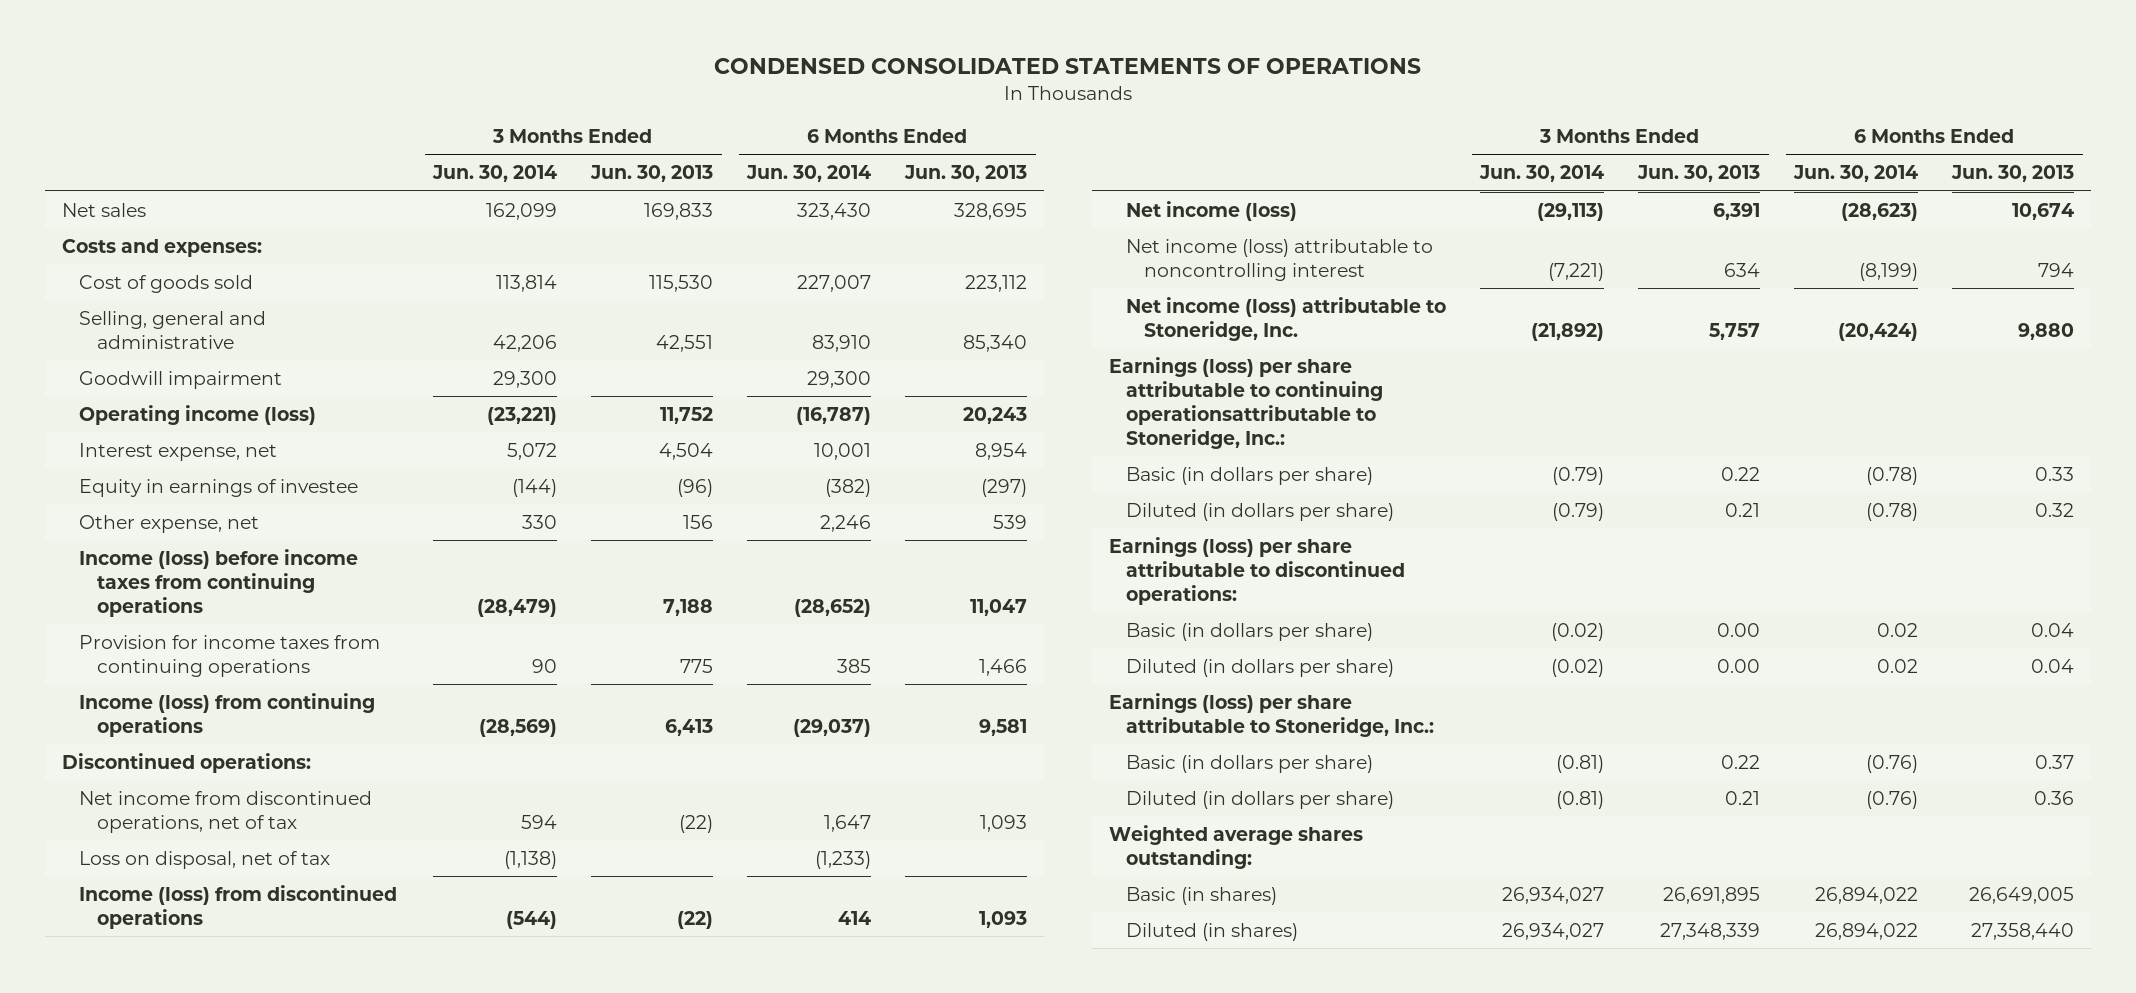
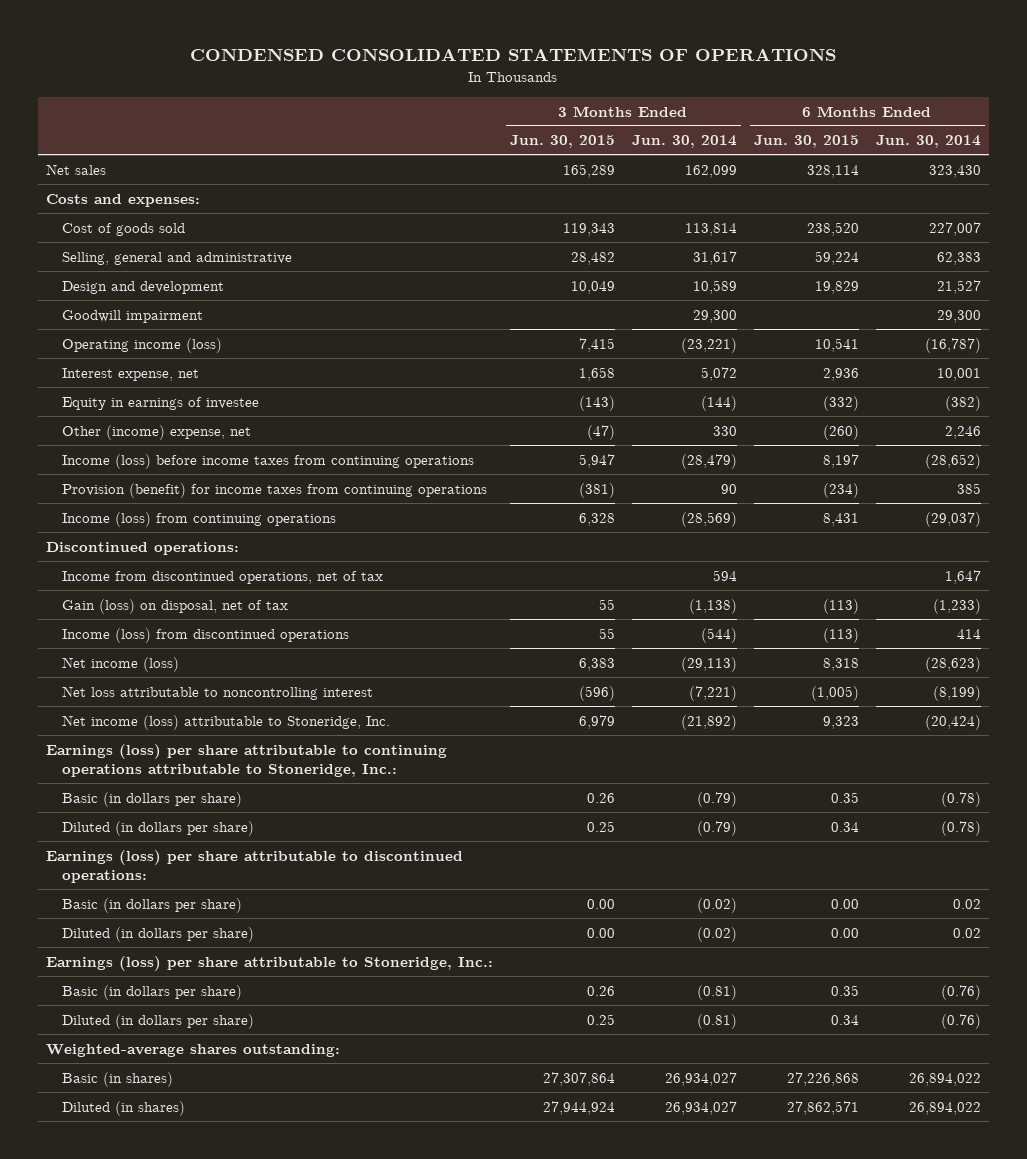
- | 3 Months Ended Jun. 30, 2014 | 3 Months Ended Jun. 30, 2013 | 6 Months Ended Jun. 30, 2014 | 6 Months Ended Jun. 30, 2013
+ | 3 Months Ended Jun. 30, 2015 | 3 Months Ended Jun. 30, 2014 | 6 Months Ended Jun. 30, 2015 | 6 Months Ended Jun. 30, 2014
- Selling, general and administrative | 42,206 | 42,551 | 83,910 | 85,340
+ Selling, general and administrative | 28,482 | 31,617 | 59,224 | 62,383
+ Design and development | 10,049 | 10,589 | 19,829 | 21,527
- Other expense, net | 330 | 156 | 2,246 | 539
+ Other (income) expense, net | (47) | 330 | (260) | 2,246
- Provision for income taxes from continuing operations | 90 | 775 | 385 | 1,466
+ Provision (benefit) for income taxes from continuing operations | (381) | 90 | (234) | 385
- Net income from discontinued operations, net of tax | 594 | (22) | 1,647 | 1,093
- Loss on disposal, net of tax | (1,138) | | (1,233) |
+ Income from discontinued operations, net of tax | | 594 | | 1,647
+ Gain (loss) on disposal, net of tax | 55 | (1,138) | (113) | (1,233)
- Net income (loss) attributable to noncontrolling interest | (7,221) | 634 | (8,199) | 794
+ Net loss attributable to noncontrolling interest | (596) | (7,221) | (1,005) | (8,199)
- Earnings (loss) per share attributable to continuing operationsattributable to Stoneridge, Inc.:
+ Earnings (loss) per share attributable to continuing operations attributable to Stoneridge, Inc.:
- Weighted average shares outstanding:
+ Weighted-average shares outstanding:

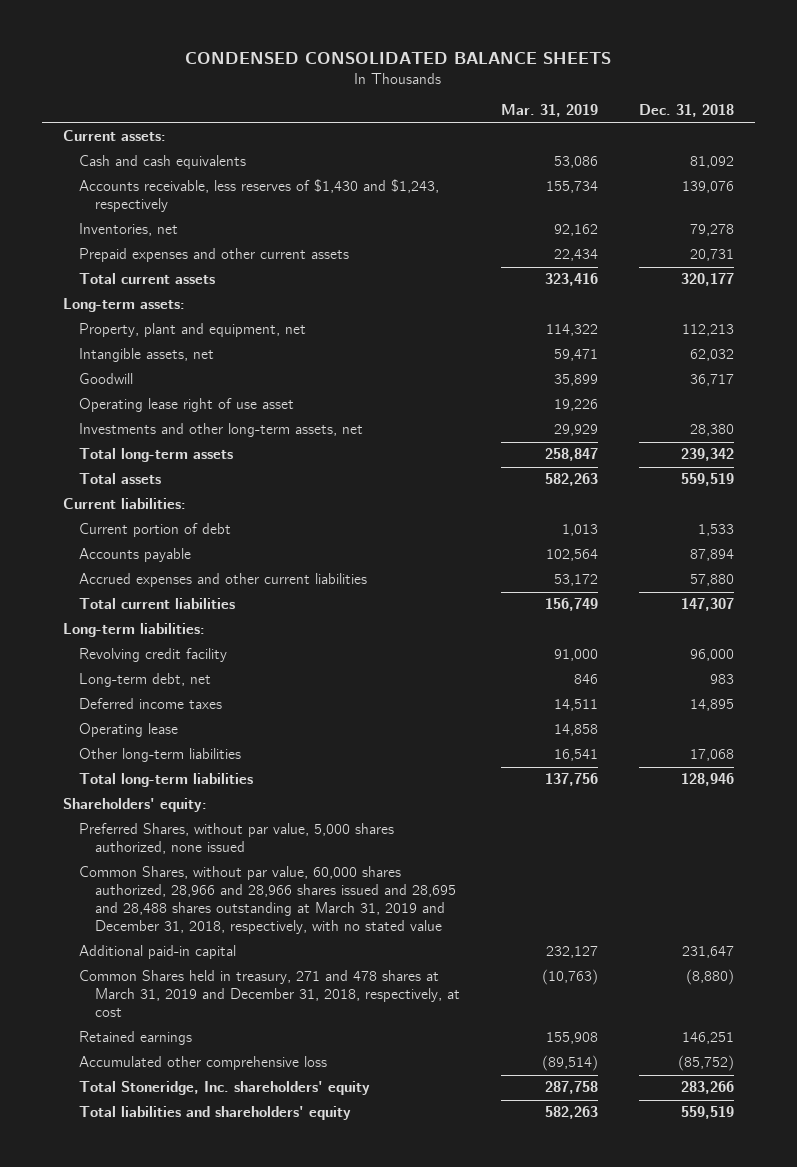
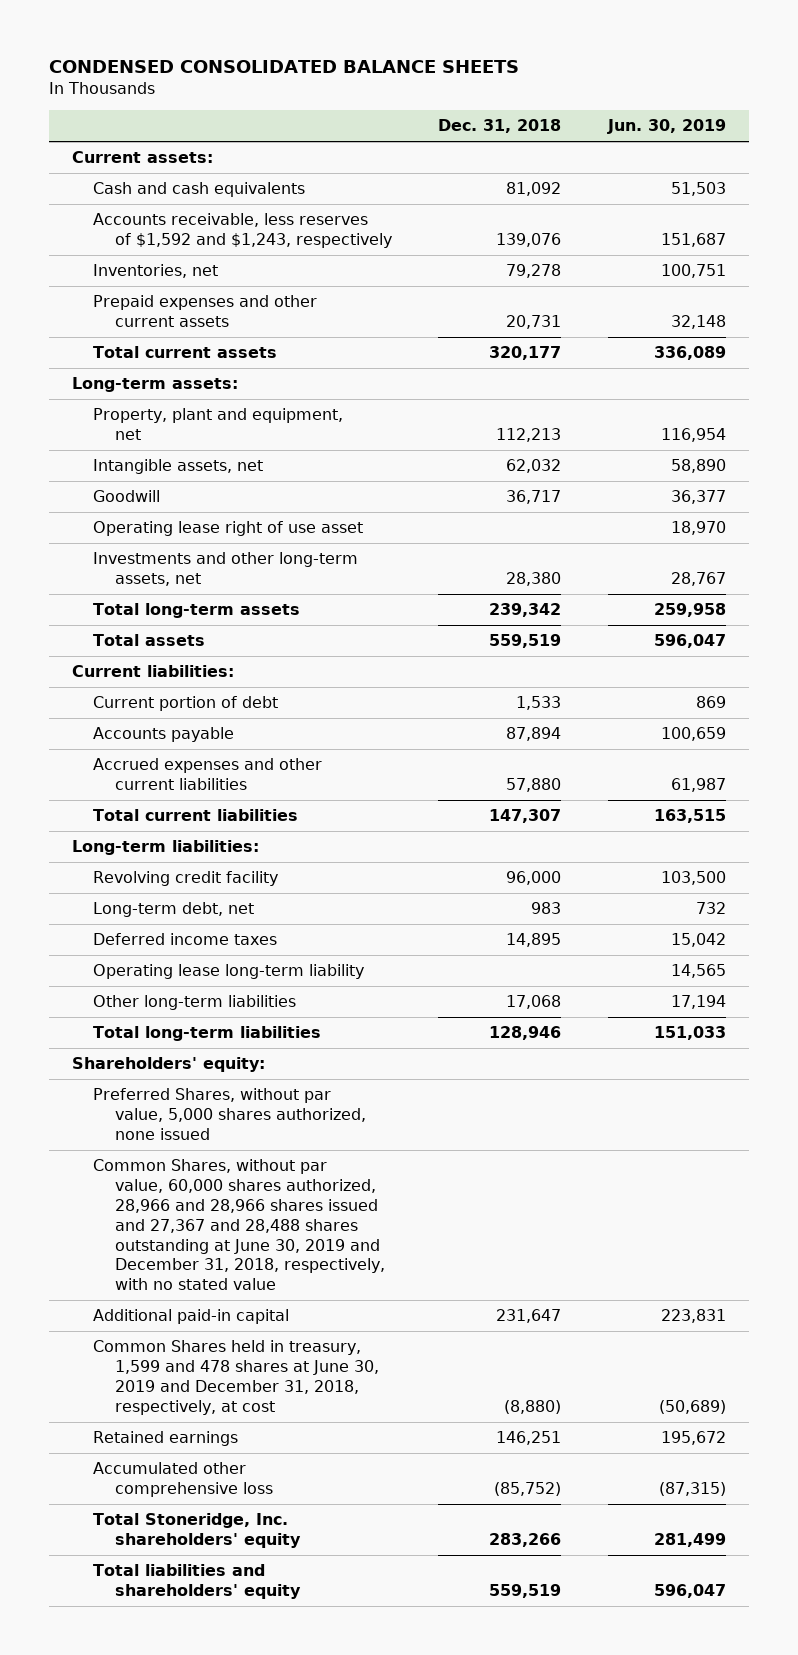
- | Mar. 31, 2019 | Dec. 31, 2018
+ | Dec. 31, 2018 | Jun. 30, 2019
- Accounts receivable, less reserves of $1,430 and $1,243, respectively | 155,734 | 139,076
+ Accounts receivable, less reserves of $1,592 and $1,243, respectively | 139,076 | 151,687
- Operating lease | 14,858 |
+ Operating lease long-term liability | | 14,565
- Common Shares, without par value, 60,000 shares authorized, 28,966 and 28,966 shares issued and 28,695 and 28,488 shares outstanding at March 31, 2019 and December 31, 2018, respectively, with no stated value
+ Common Shares, without par value, 60,000 shares authorized, 28,966 and 28,966 shares issued and 27,367 and 28,488 shares outstanding at June 30, 2019 and December 31, 2018, respectively, with no stated value
- Common Shares held in treasury, 271 and 478 shares at March 31, 2019 and December 31, 2018, respectively, at cost | (10,763) | (8,880)
+ Common Shares held in treasury, 1,599 and 478 shares at June 30, 2019 and December 31, 2018, respectively, at cost | (8,880) | (50,689)

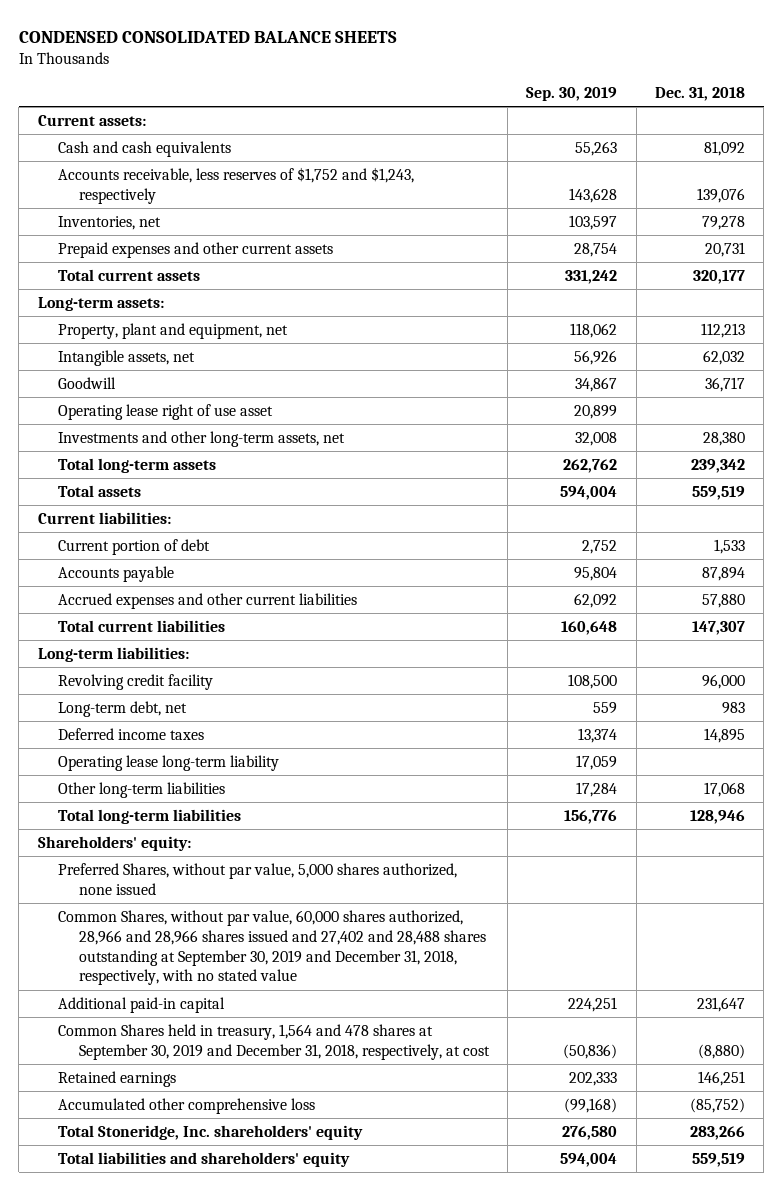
- | Dec. 31, 2018 | Jun. 30, 2019
+ | Sep. 30, 2019 | Dec. 31, 2018
- Accounts receivable, less reserves of $1,592 and $1,243, respectively | 139,076 | 151,687
+ Accounts receivable, less reserves of $1,752 and $1,243, respectively | 143,628 | 139,076
- Common Shares, without par value, 60,000 shares authorized, 28,966 and 28,966 shares issued and 27,367 and 28,488 shares outstanding at June 30, 2019 and December 31, 2018, respectively, with no stated value
+ Common Shares, without par value, 60,000 shares authorized, 28,966 and 28,966 shares issued and 27,402 and 28,488 shares outstanding at September 30, 2019 and December 31, 2018, respectively, with no stated value
- Common Shares held in treasury, 1,599 and 478 shares at June 30, 2019 and December 31, 2018, respectively, at cost | (8,880) | (50,689)
+ Common Shares held in treasury, 1,564 and 478 shares at September 30, 2019 and December 31, 2018, respectively, at cost | (50,836) | (8,880)

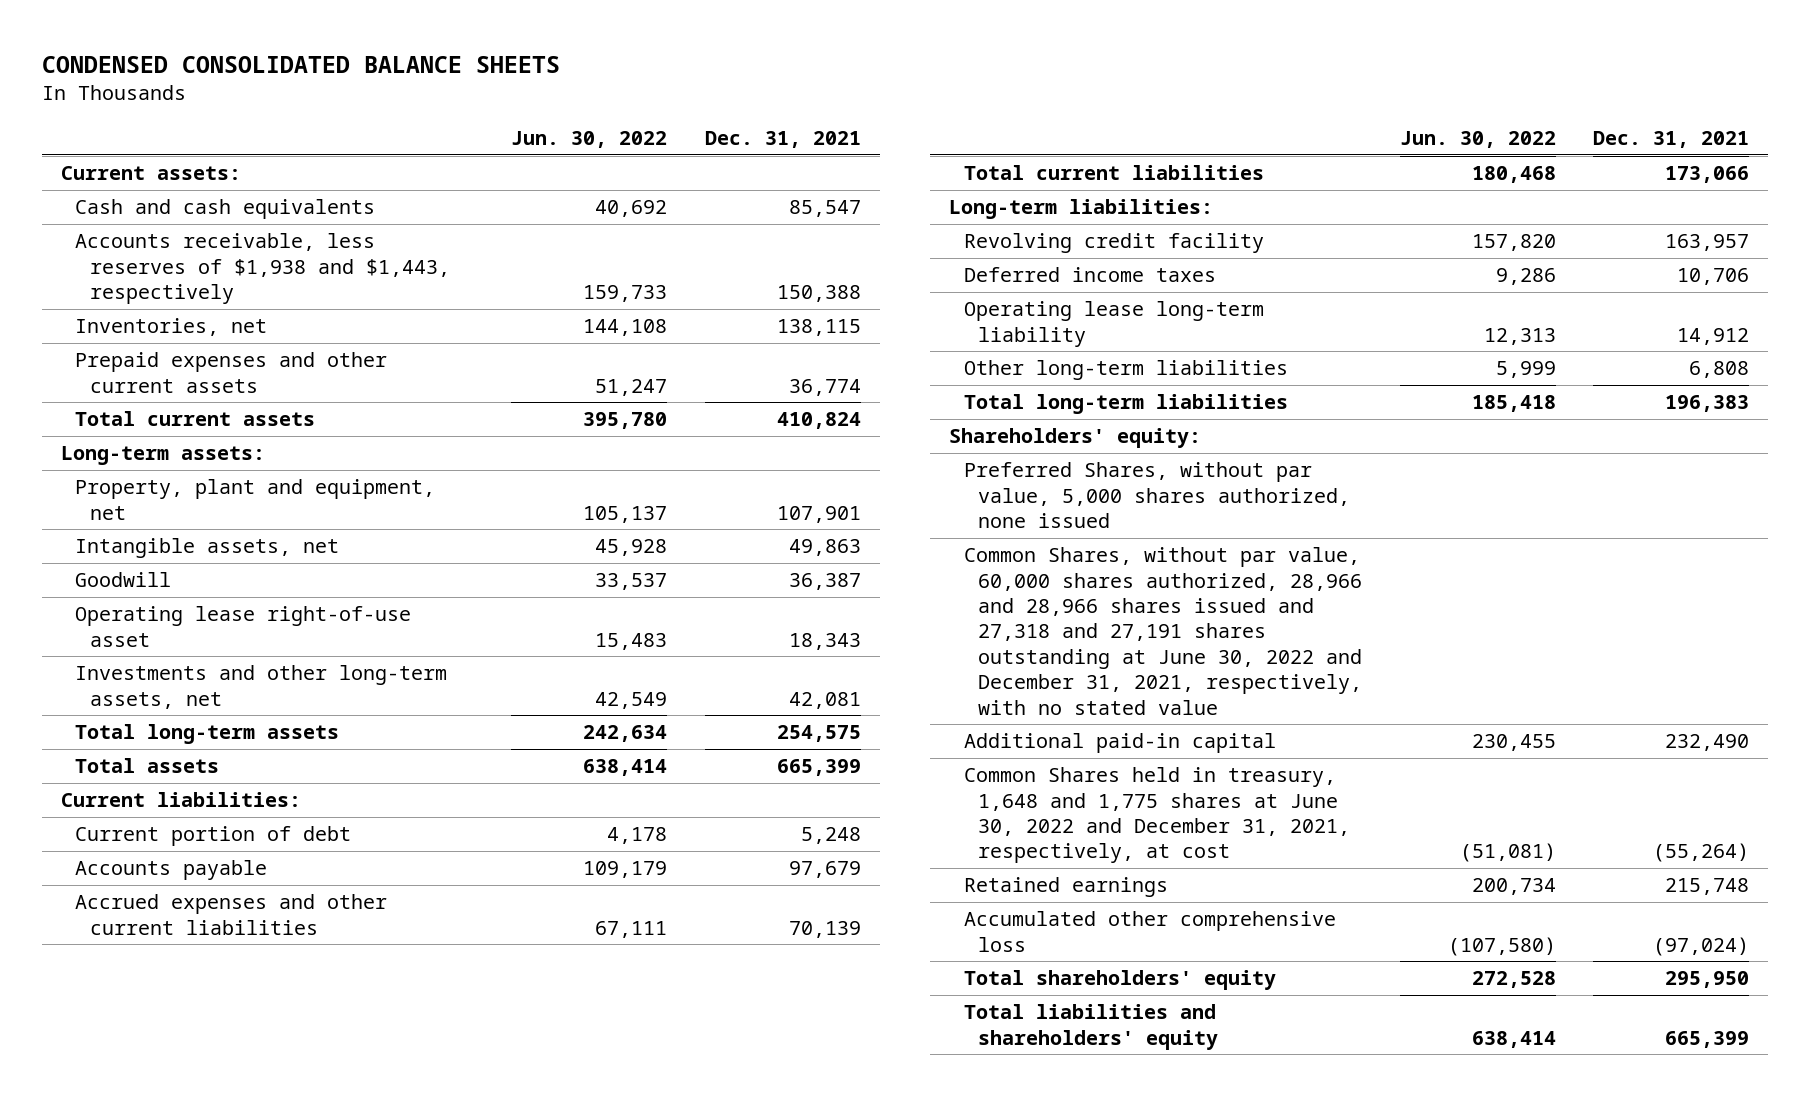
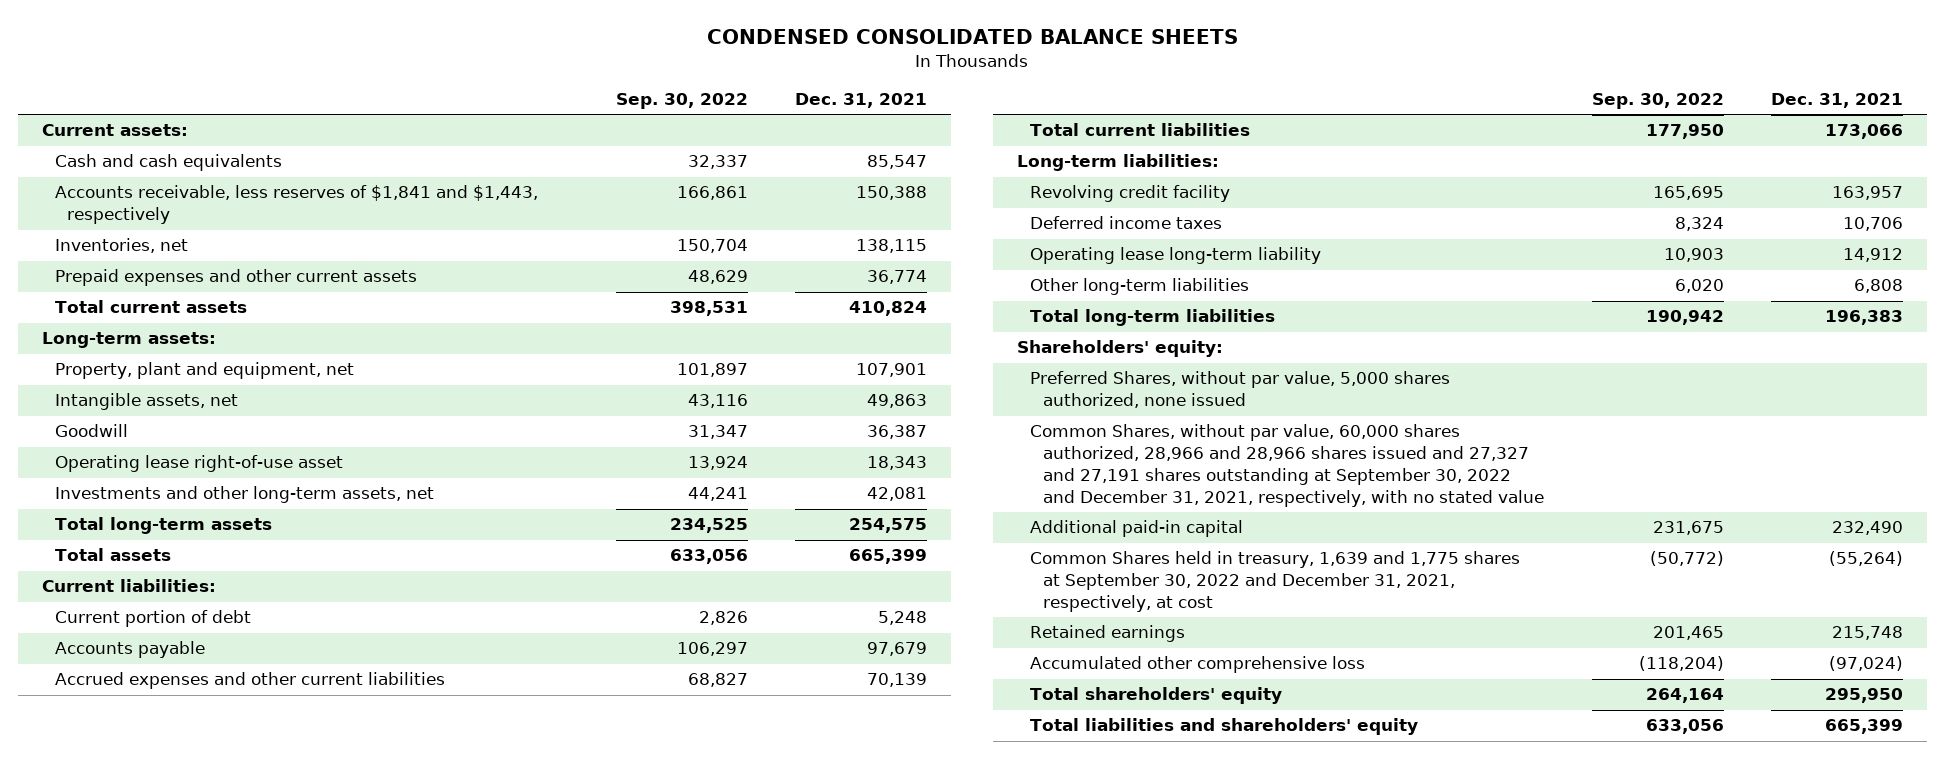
- | Jun. 30, 2022 | Dec. 31, 2021
+ | Sep. 30, 2022 | Dec. 31, 2021
- Accounts receivable, less reserves of $1,938 and $1,443, respectively | 159,733 | 150,388
+ Accounts receivable, less reserves of $1,841 and $1,443, respectively | 166,861 | 150,388
- Common Shares, without par value, 60,000 shares authorized, 28,966 and 28,966 shares issued and 27,318 and 27,191 shares outstanding at June 30, 2022 and December 31, 2021, respectively, with no stated value
+ Common Shares, without par value, 60,000 shares authorized, 28,966 and 28,966 shares issued and 27,327 and 27,191 shares outstanding at September 30, 2022 and December 31, 2021, respectively, with no stated value
- Common Shares held in treasury, 1,648 and 1,775 shares at June 30, 2022 and December 31, 2021, respectively, at cost | (51,081) | (55,264)
+ Common Shares held in treasury, 1,639 and 1,775 shares at September 30, 2022 and December 31, 2021, respectively, at cost | (50,772) | (55,264)

